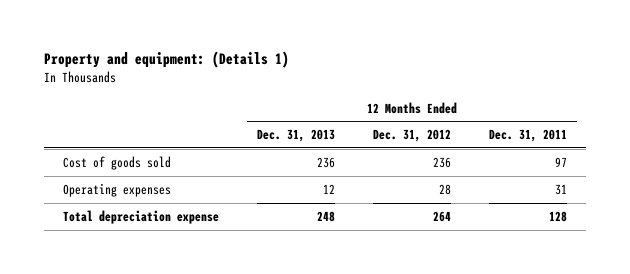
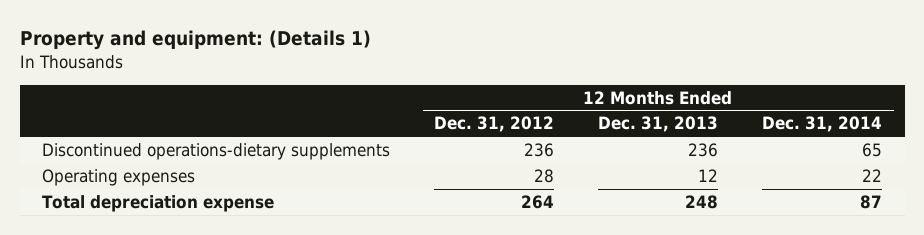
- | 12 Months Ended Dec. 31, 2013 | 12 Months Ended Dec. 31, 2012 | 12 Months Ended Dec. 31, 2011
+ | 12 Months Ended Dec. 31, 2012 | 12 Months Ended Dec. 31, 2013 | 12 Months Ended Dec. 31, 2014
- Cost of goods sold | 236 | 236 | 97
+ Discontinued operations-dietary supplements | 236 | 236 | 65

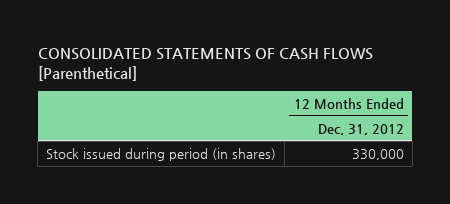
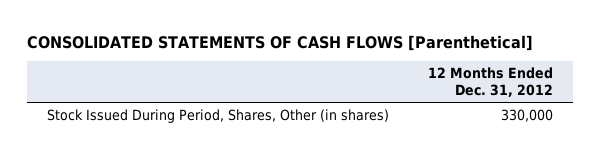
- Stock issued during period (in shares) | 330,000
+ Stock Issued During Period, Shares, Other (in shares) | 330,000

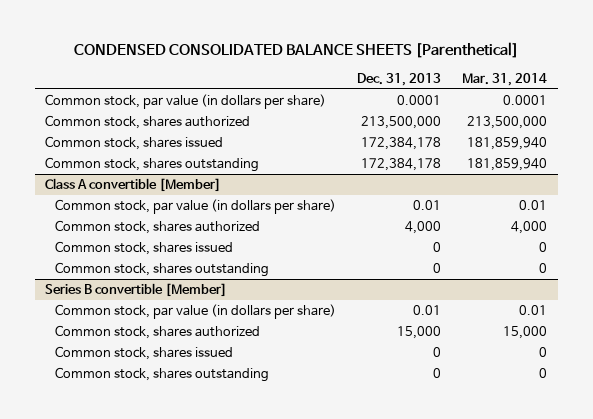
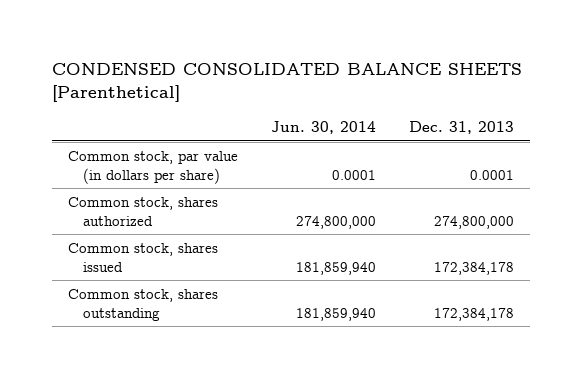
- | Dec. 31, 2013 | Mar. 31, 2014
+ | Jun. 30, 2014 | Dec. 31, 2013
- Common stock, shares authorized | 213,500,000 | 213,500,000
+ Common stock, shares authorized | 274,800,000 | 274,800,000
- Class A convertible [Member]
- Common stock, par value (in dollars per share) | 0.01 | 0.01
- Common stock, shares authorized | 4,000 | 4,000
- Common stock, shares issued | 0 | 0
- Common stock, shares outstanding | 0 | 0
- Series B convertible [Member]
- Common stock, par value (in dollars per share) | 0.01 | 0.01
- Common stock, shares authorized | 15,000 | 15,000
- Common stock, shares issued | 0 | 0
- Common stock, shares outstanding | 0 | 0

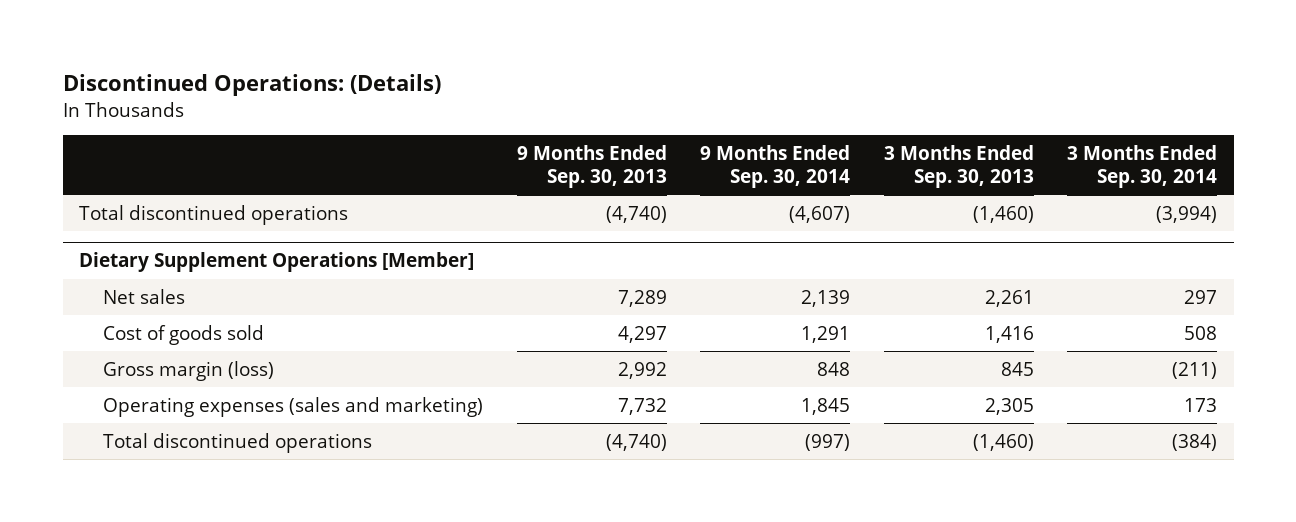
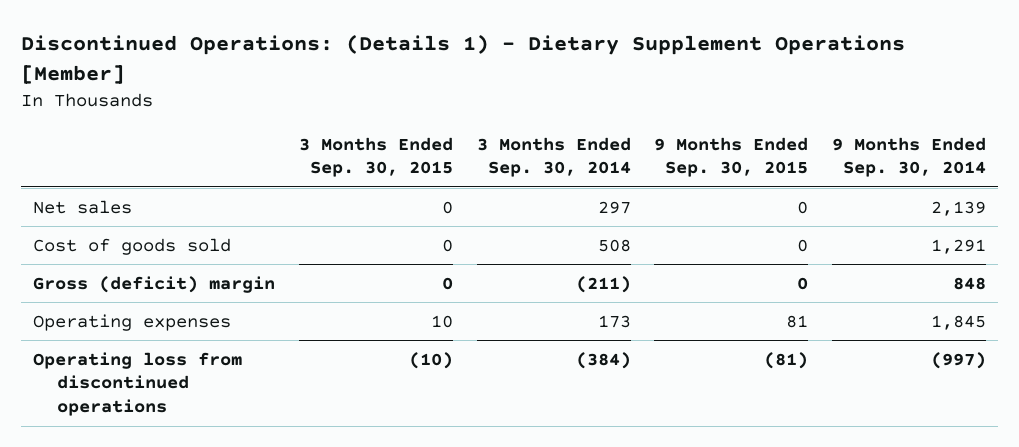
- Discontinued Operations: (Details)
+ Discontinued Operations: (Details 1) - Dietary Supplement Operations [Member]
- | 9 Months Ended Sep. 30, 2013 | 9 Months Ended Sep. 30, 2014 | 3 Months Ended Sep. 30, 2013 | 3 Months Ended Sep. 30, 2014
+ | 3 Months Ended Sep. 30, 2015 | 3 Months Ended Sep. 30, 2014 | 9 Months Ended Sep. 30, 2015 | 9 Months Ended Sep. 30, 2014
- Total discontinued operations | (4,740) | (4,607) | (1,460) | (3,994)
- Dietary Supplement Operations [Member]
- Gross margin (loss) | 2,992 | 848 | 845 | (211)
- Operating expenses (sales and marketing) | 7,732 | 1,845 | 2,305 | 173
- Total discontinued operations | (4,740) | (997) | (1,460) | (384)
+ Gross (deficit) margin | 0 | (211) | 0 | 848
+ Operating expenses | 10 | 173 | 81 | 1,845
+ Operating loss from discontinued operations | (10) | (384) | (81) | (997)

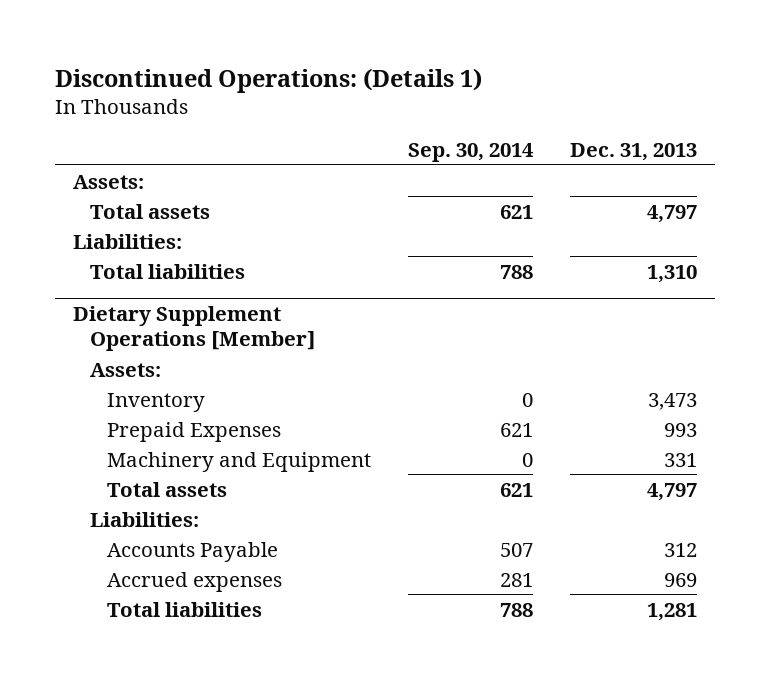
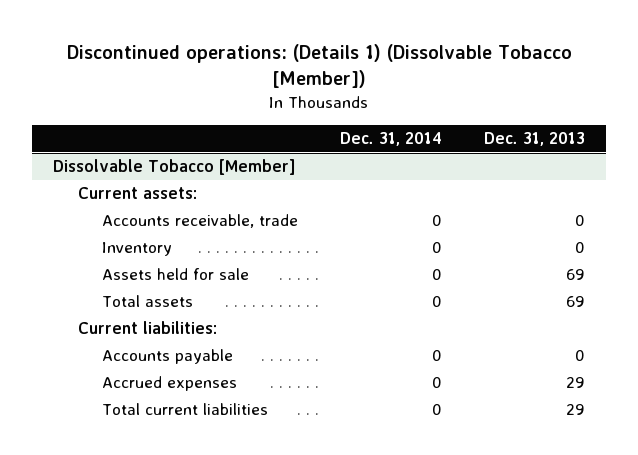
- Discontinued Operations: (Details 1)
+ Discontinued operations: (Details 1) (Dissolvable Tobacco [Member])
- | Sep. 30, 2014 | Dec. 31, 2013
+ | Dec. 31, 2014 | Dec. 31, 2013
- Assets:
- Total assets | 621 | 4,797
- Liabilities:
- Total liabilities | 788 | 1,310
- Dietary Supplement Operations [Member]
- Assets:
- Inventory | 0 | 3,473
- Prepaid Expenses | 621 | 993
- Machinery and Equipment | 0 | 331
- Total assets | 621 | 4,797
- Liabilities:
- Accounts Payable | 507 | 312
- Accrued expenses | 281 | 969
- Total liabilities | 788 | 1,281
+ Dissolvable Tobacco [Member]
+ Current assets:
+ Accounts receivable, trade | 0 | 0
+ Inventory | 0 | 0
+ Assets held for sale | 0 | 69
+ Total assets | 0 | 69
+ Current liabilities:
+ Accounts payable | 0 | 0
+ Accrued expenses | 0 | 29
+ Total current liabilities | 0 | 29

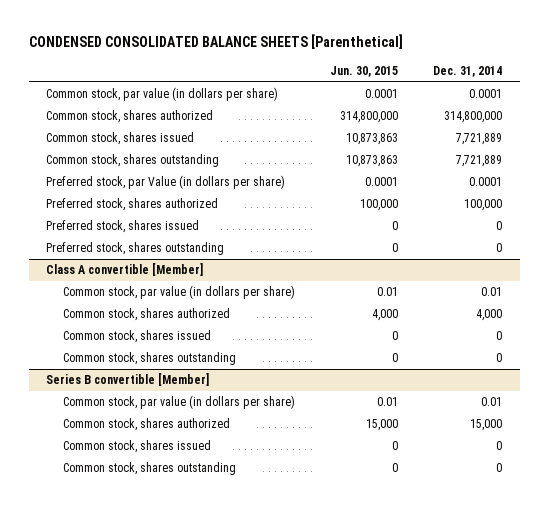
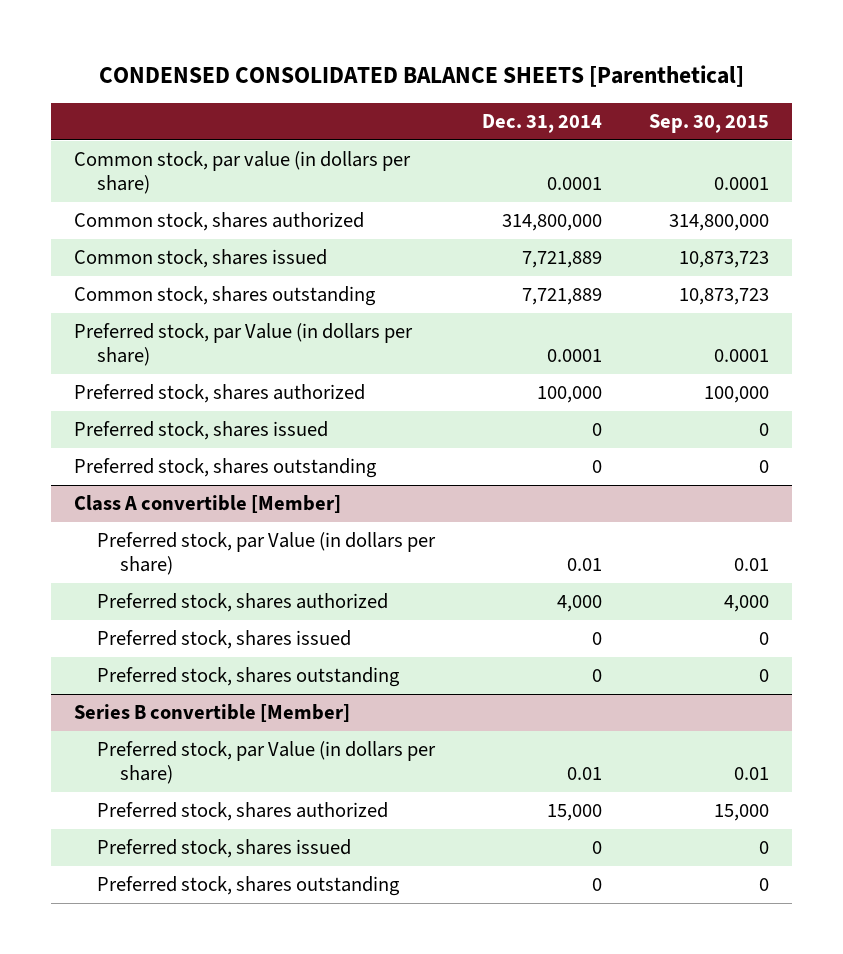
- | Jun. 30, 2015 | Dec. 31, 2014
+ | Dec. 31, 2014 | Sep. 30, 2015
@ Class A convertible [Member]
- Common stock, par value (in dollars per share) | 0.01 | 0.01
- Common stock, shares authorized | 4,000 | 4,000
- Common stock, shares issued | 0 | 0
- Common stock, shares outstanding | 0 | 0
+ Preferred stock, par Value (in dollars per share) | 0.01 | 0.01
+ Preferred stock, shares authorized | 4,000 | 4,000
+ Preferred stock, shares issued | 0 | 0
+ Preferred stock, shares outstanding | 0 | 0
@ Series B convertible [Member]
- Common stock, par value (in dollars per share) | 0.01 | 0.01
- Common stock, shares authorized | 15,000 | 15,000
- Common stock, shares issued | 0 | 0
- Common stock, shares outstanding | 0 | 0
+ Preferred stock, par Value (in dollars per share) | 0.01 | 0.01
+ Preferred stock, shares authorized | 15,000 | 15,000
+ Preferred stock, shares issued | 0 | 0
+ Preferred stock, shares outstanding | 0 | 0

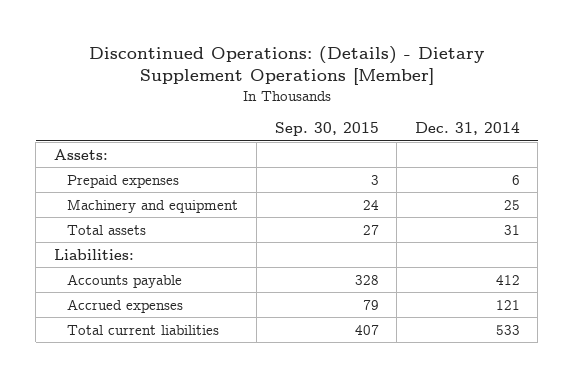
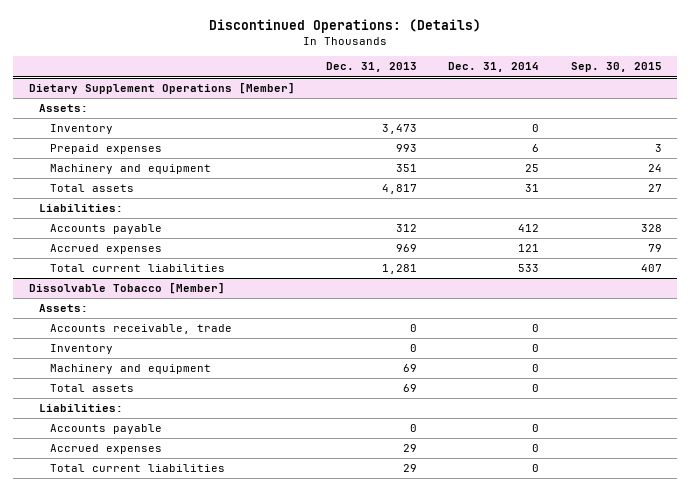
- Discontinued Operations: (Details) - Dietary Supplement Operations [Member]
+ Discontinued Operations: (Details)
- | Sep. 30, 2015 | Dec. 31, 2014
+ | Dec. 31, 2013 | Dec. 31, 2014 | Sep. 30, 2015
+ Dietary Supplement Operations [Member]
+ Inventory | 3,473 | 0 |
+ Dissolvable Tobacco [Member]
+ Assets:
+ Accounts receivable, trade | 0 | 0 |
+ Inventory | 0 | 0 |
+ Machinery and equipment | 69 | 0 |
+ Total assets | 69 | 0 |
+ Liabilities:
+ Accounts payable | 0 | 0 |
+ Accrued expenses | 29 | 0 |
+ Total current liabilities | 29 | 0 |

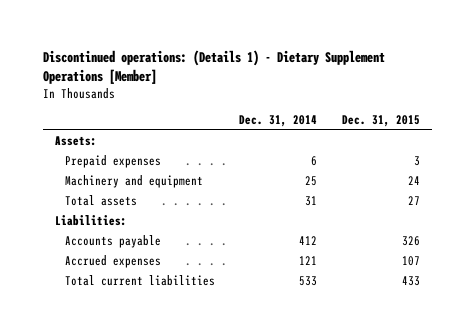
- Discontinued Operations: (Details)
+ Discontinued operations: (Details 1) - Dietary Supplement Operations [Member]
- | Dec. 31, 2013 | Dec. 31, 2014 | Sep. 30, 2015
+ | Dec. 31, 2014 | Dec. 31, 2015
- Dietary Supplement Operations [Member]
- Inventory | 3,473 | 0 |
- Dissolvable Tobacco [Member]
- Assets:
- Accounts receivable, trade | 0 | 0 |
- Inventory | 0 | 0 |
- Machinery and equipment | 69 | 0 |
- Total assets | 69 | 0 |
- Liabilities:
- Accounts payable | 0 | 0 |
- Accrued expenses | 29 | 0 |
- Total current liabilities | 29 | 0 |

